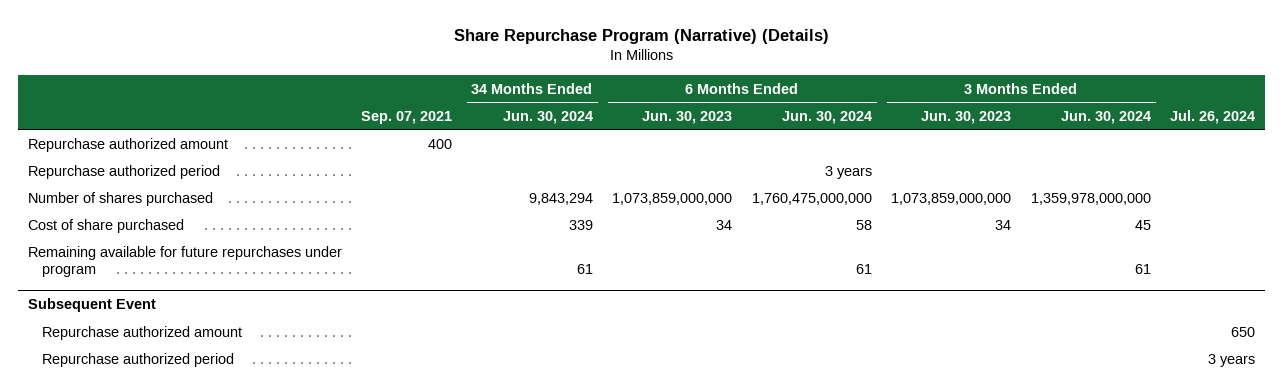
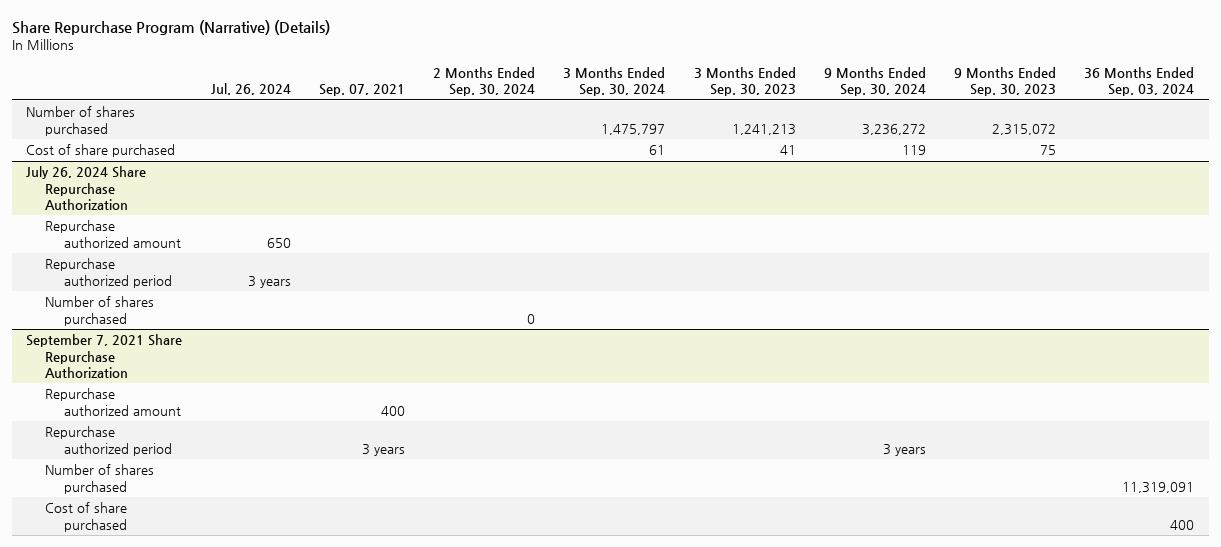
- | Sep. 07, 2021 | 34 Months Ended Jun. 30, 2024 | 6 Months Ended Jun. 30, 2023 | 6 Months Ended Jun. 30, 2024 | 3 Months Ended Jun. 30, 2023 | 3 Months Ended Jun. 30, 2024 | Jul. 26, 2024
+ | Jul. 26, 2024 | Sep. 07, 2021 | 2 Months Ended Sep. 30, 2024 | 3 Months Ended Sep. 30, 2024 | 3 Months Ended Sep. 30, 2023 | 9 Months Ended Sep. 30, 2024 | 9 Months Ended Sep. 30, 2023 | 36 Months Ended Sep. 03, 2024
- Repurchase authorized amount | 400 | | | | | |
- Repurchase authorized period | | | | 3 years | | |
- Remaining available for future repurchases under program | | 61 | | 61 | | 61 |
- Subsequent Event
+ July 26, 2024 Share Repurchase Authorization
+ Number of shares purchased | | | 0 | | | | |
+ September 7, 2021 Share Repurchase Authorization
+ Repurchase authorized amount | | 400 | | | | | |
+ Repurchase authorized period | | 3 years | | | | 3 years | |
+ Number of shares purchased | | | | | | | | 11,319,091
+ Cost of share purchased | | | | | | | | 400

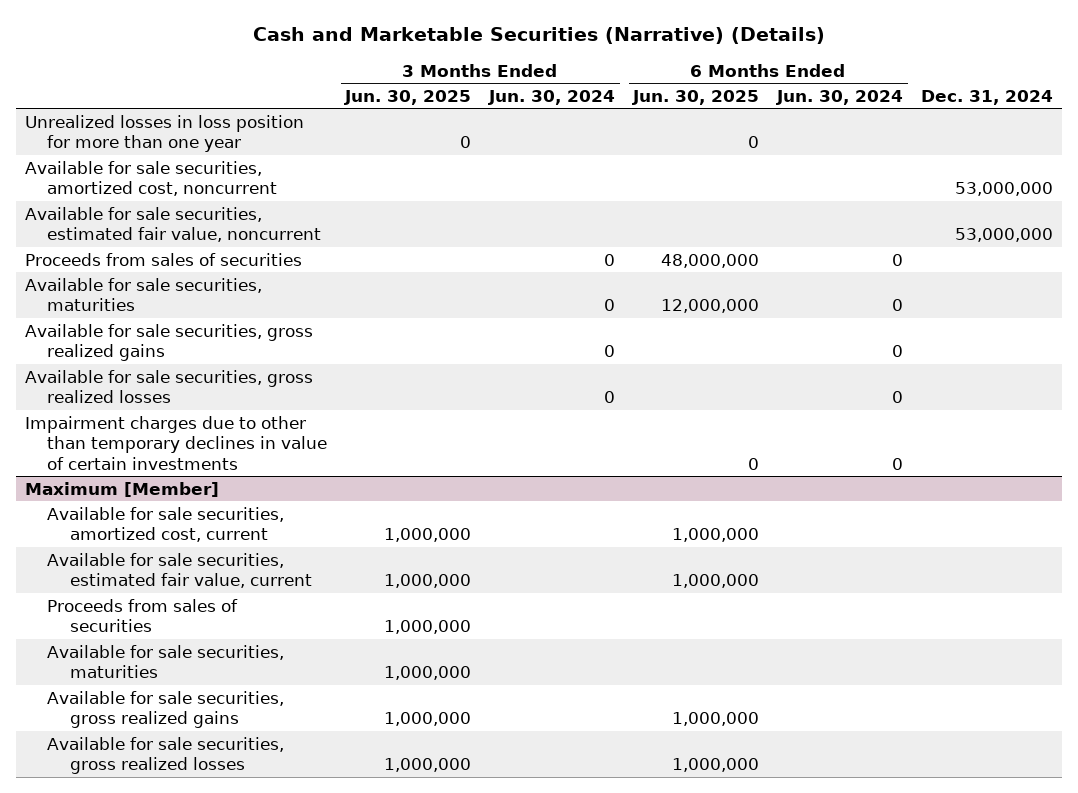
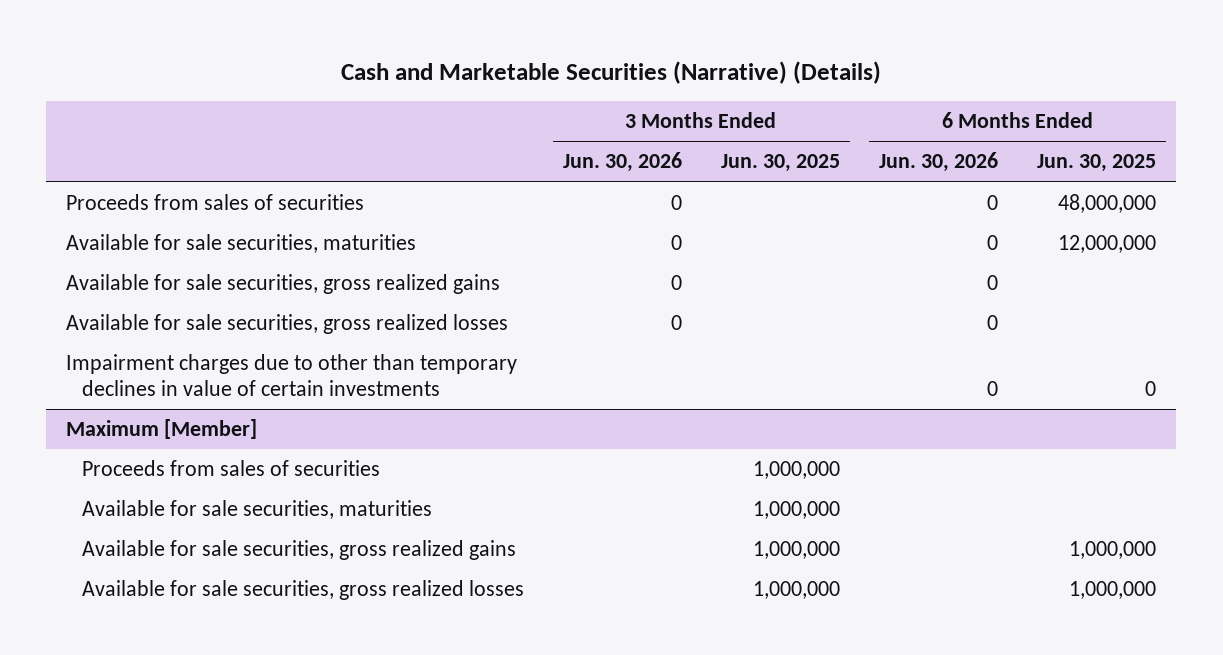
- | 3 Months Ended Jun. 30, 2025 | 3 Months Ended Jun. 30, 2024 | 6 Months Ended Jun. 30, 2025 | 6 Months Ended Jun. 30, 2024 | Dec. 31, 2024
+ | 3 Months Ended Jun. 30, 2026 | 3 Months Ended Jun. 30, 2025 | 6 Months Ended Jun. 30, 2026 | 6 Months Ended Jun. 30, 2025
- Unrealized losses in loss position for more than one year | 0 | | 0 | |
- Available for sale securities, amortized cost, noncurrent | | | | | 53,000,000
- Available for sale securities, estimated fair value, noncurrent | | | | | 53,000,000
@ Maximum [Member]
- Available for sale securities, amortized cost, current | 1,000,000 | | 1,000,000 | |
- Available for sale securities, estimated fair value, current | 1,000,000 | | 1,000,000 | |

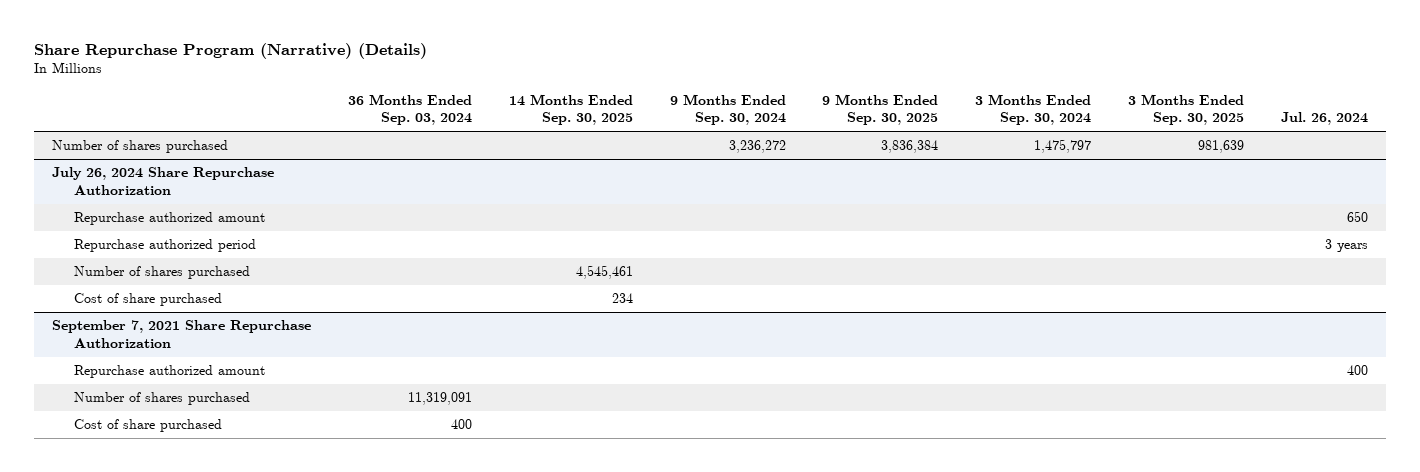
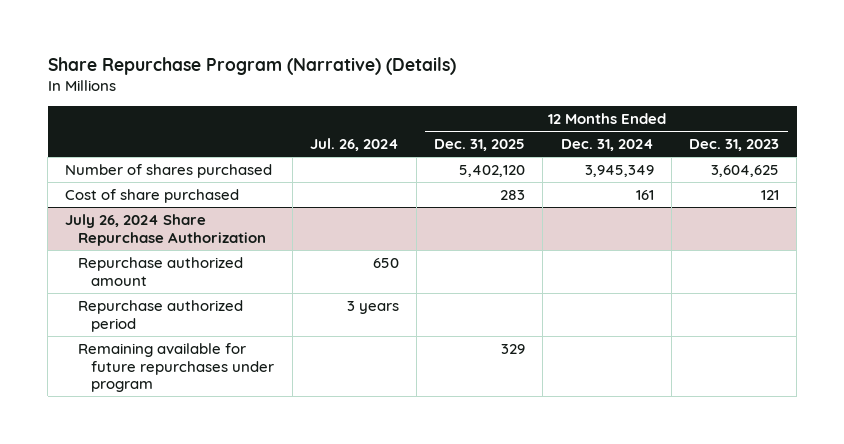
- | 36 Months Ended Sep. 03, 2024 | 14 Months Ended Sep. 30, 2025 | 9 Months Ended Sep. 30, 2024 | 9 Months Ended Sep. 30, 2025 | 3 Months Ended Sep. 30, 2024 | 3 Months Ended Sep. 30, 2025 | Jul. 26, 2024
+ | Jul. 26, 2024 | 12 Months Ended Dec. 31, 2025 | 12 Months Ended Dec. 31, 2024 | 12 Months Ended Dec. 31, 2023
+ Cost of share purchased | | 283 | 161 | 121
@ July 26, 2024 Share Repurchase Authorization
- Number of shares purchased | | 4,545,461 | | | | |
- Cost of share purchased | | 234 | | | | |
- September 7, 2021 Share Repurchase Authorization
- Repurchase authorized amount | | | | | | | 400
- Number of shares purchased | 11,319,091 | | | | | |
- Cost of share purchased | 400 | | | | | |
@ July 26, 2024 Share Repurchase Authorization
+ Remaining available for future repurchases under program | | 329 | |

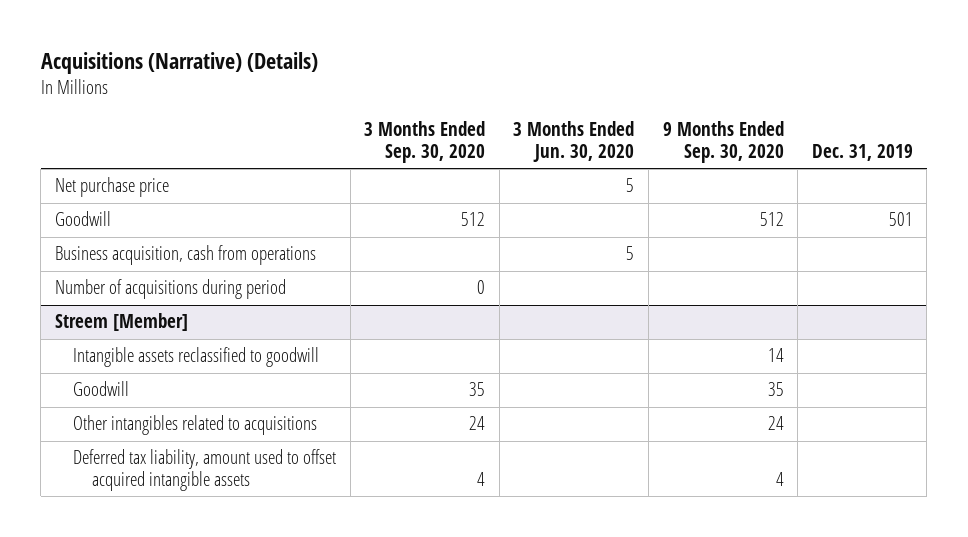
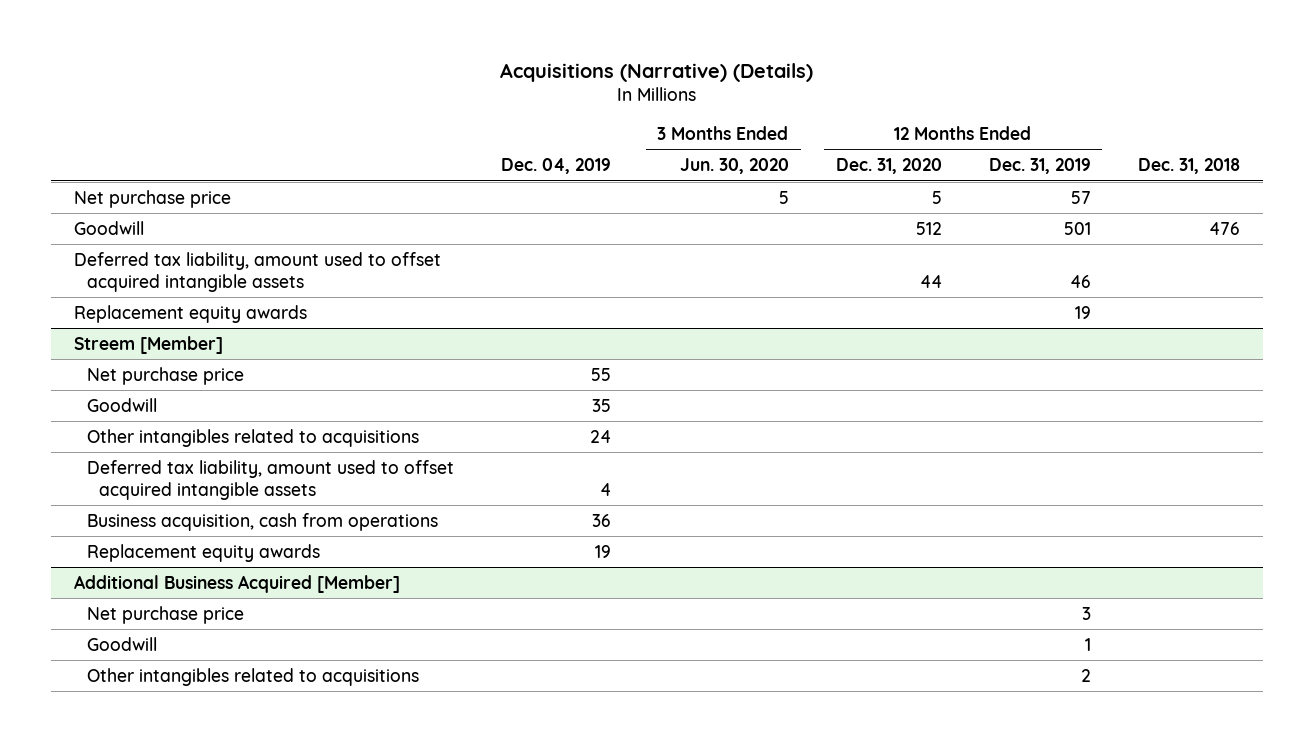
- | 3 Months Ended Sep. 30, 2020 | 3 Months Ended Jun. 30, 2020 | 9 Months Ended Sep. 30, 2020 | Dec. 31, 2019
+ | Dec. 04, 2019 | 3 Months Ended Jun. 30, 2020 | 12 Months Ended Dec. 31, 2020 | 12 Months Ended Dec. 31, 2019 | Dec. 31, 2018
- Business acquisition, cash from operations | | 5 | |
- Number of acquisitions during period | 0 | | |
+ Deferred tax liability, amount used to offset acquired intangible assets | | | 44 | 46 |
+ Replacement equity awards | | | | 19 |
@ Streem [Member]
- Intangible assets reclassified to goodwill | | | 14 |
+ Net purchase price | 55 | | | |
+ Business acquisition, cash from operations | 36 | | | |
+ Replacement equity awards | 19 | | | |
+ Additional Business Acquired [Member]
+ Net purchase price | | | | 3 |
+ Goodwill | | | | 1 |
+ Other intangibles related to acquisitions | | | | 2 |

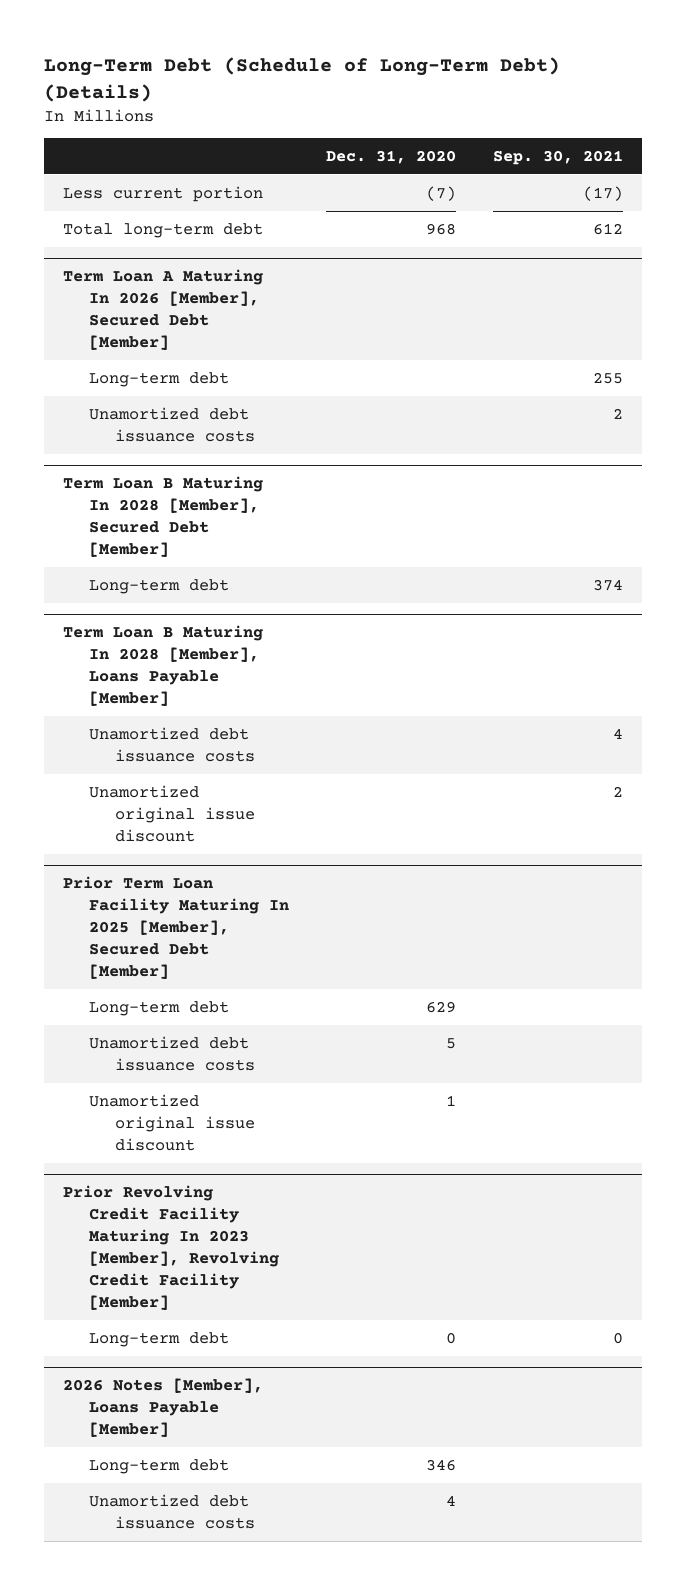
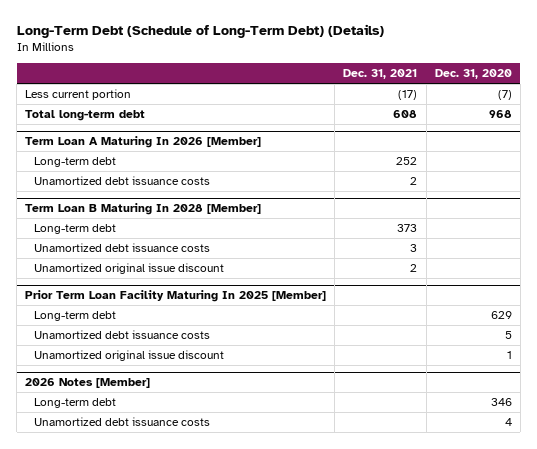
- | Dec. 31, 2020 | Sep. 30, 2021
+ | Dec. 31, 2021 | Dec. 31, 2020
- Term Loan A Maturing In 2026 [Member], Secured Debt [Member]
+ Term Loan A Maturing In 2026 [Member]
- Term Loan B Maturing In 2028 [Member], Secured Debt [Member]
- Long-term debt | | 374
- Term Loan B Maturing In 2028 [Member], Loans Payable [Member]
+ Term Loan B Maturing In 2028 [Member]
+ Long-term debt | 373 |
- Prior Term Loan Facility Maturing In 2025 [Member], Secured Debt [Member]
+ Prior Term Loan Facility Maturing In 2025 [Member]
- Prior Revolving Credit Facility Maturing In 2023 [Member], Revolving Credit Facility [Member]
- Long-term debt | 0 | 0
- 2026 Notes [Member], Loans Payable [Member]
+ 2026 Notes [Member]

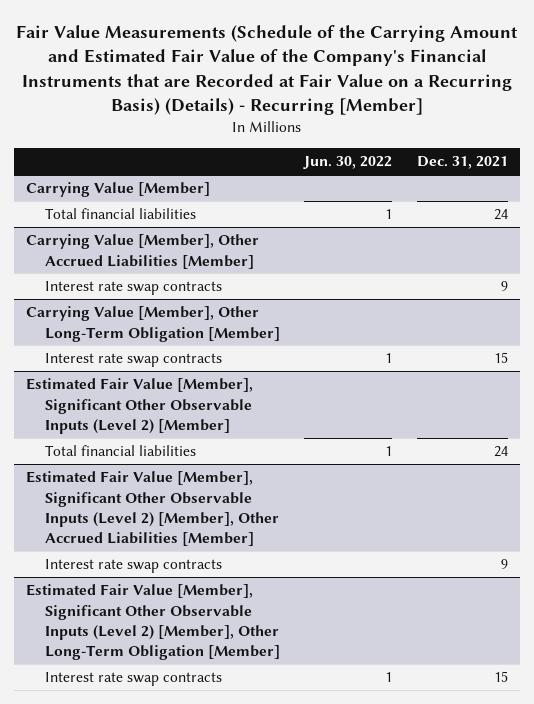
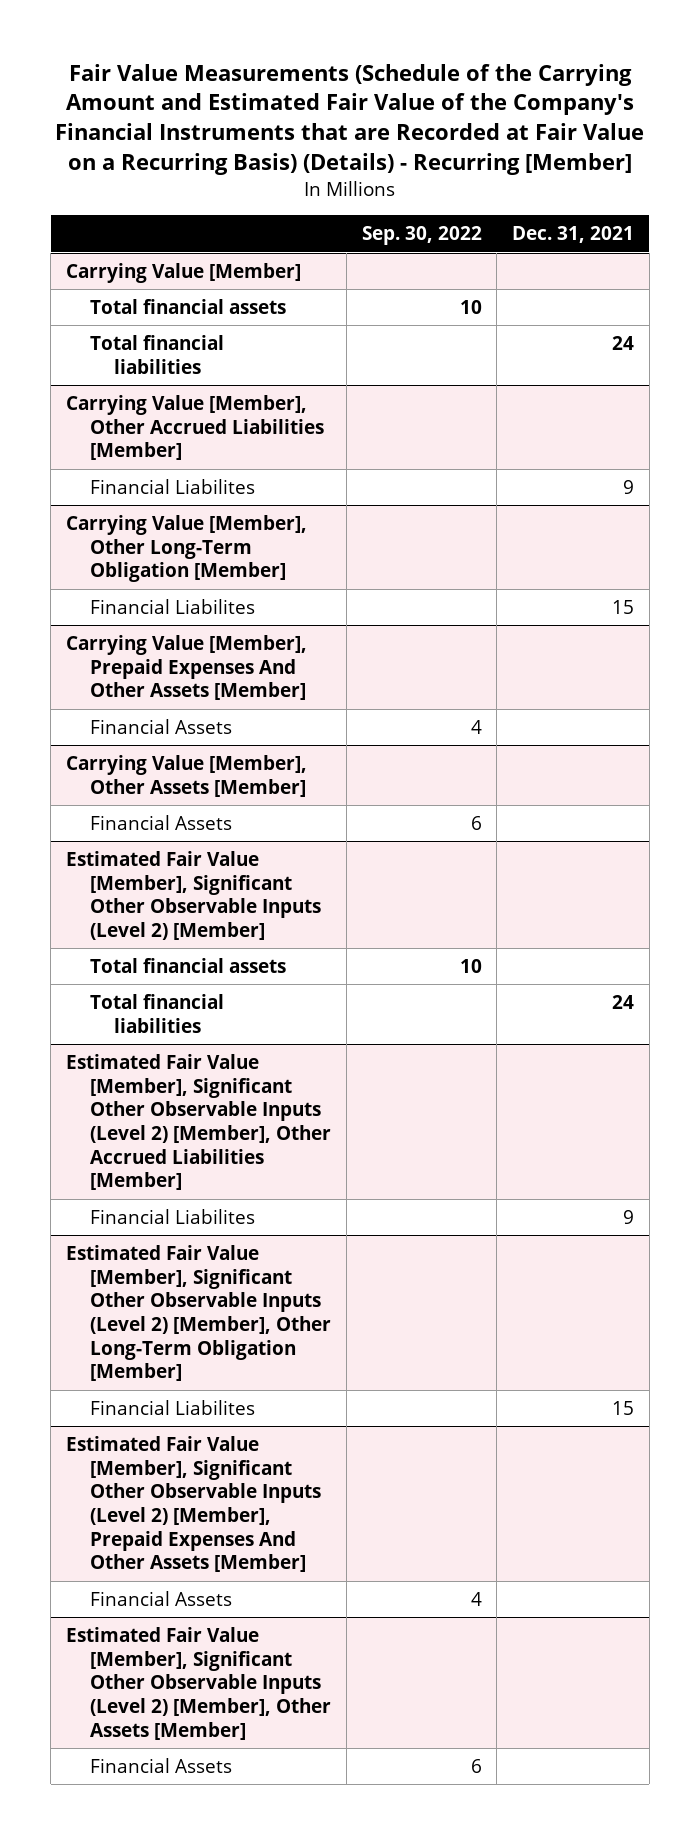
- | Jun. 30, 2022 | Dec. 31, 2021
+ | Sep. 30, 2022 | Dec. 31, 2021
@ Carrying Value [Member]
+ Total financial assets | 10 |
@ Carrying Value [Member], Other Accrued Liabilities [Member]
- Interest rate swap contracts | | 9
+ Financial Liabilites | | 9
@ Carrying Value [Member], Other Long-Term Obligation [Member]
- Interest rate swap contracts | 1 | 15
+ Financial Liabilites | | 15
+ Carrying Value [Member], Prepaid Expenses And Other Assets [Member]
+ Financial Assets | 4 |
+ Carrying Value [Member], Other Assets [Member]
+ Financial Assets | 6 |
@ Estimated Fair Value [Member], Significant Other Observable Inputs (Level 2) [Member]
+ Total financial assets | 10 |
@ Estimated Fair Value [Member], Significant Other Observable Inputs (Level 2) [Member], Other Accrued Liabilities [Member]
- Interest rate swap contracts | | 9
+ Financial Liabilites | | 9
@ Estimated Fair Value [Member], Significant Other Observable Inputs (Level 2) [Member], Other Long-Term Obligation [Member]
- Interest rate swap contracts | 1 | 15
+ Financial Liabilites | | 15
+ Estimated Fair Value [Member], Significant Other Observable Inputs (Level 2) [Member], Prepaid Expenses And Other Assets [Member]
+ Financial Assets | 4 |
+ Estimated Fair Value [Member], Significant Other Observable Inputs (Level 2) [Member], Other Assets [Member]
+ Financial Assets | 6 |

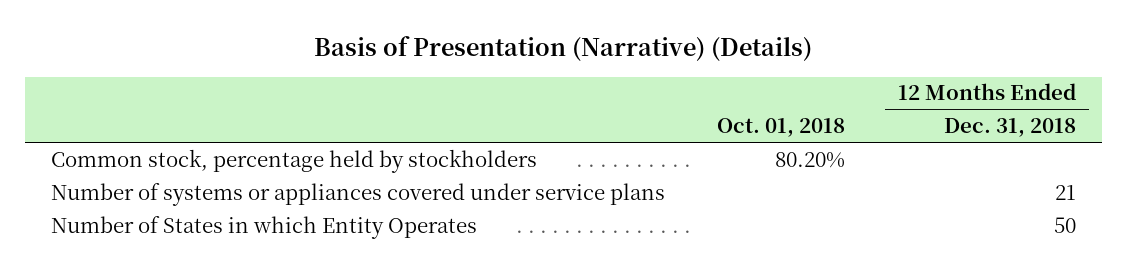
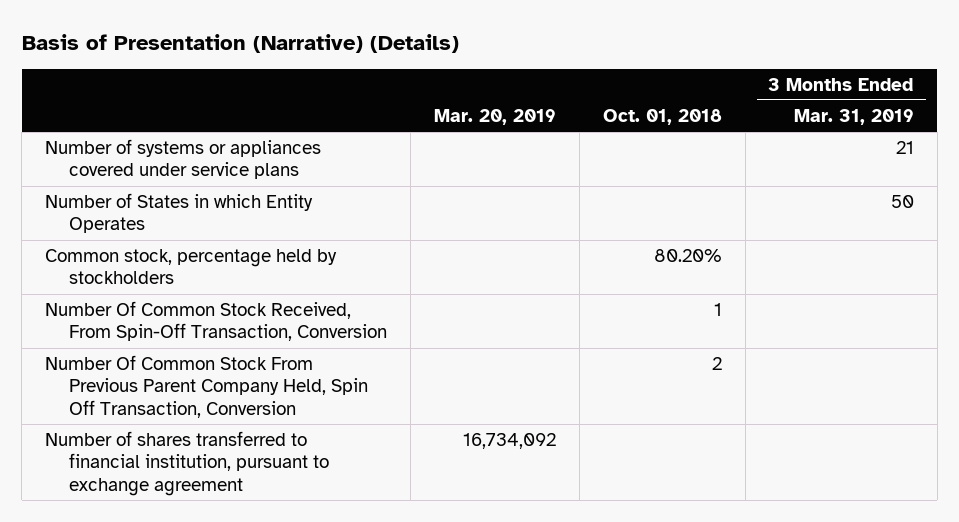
- | Oct. 01, 2018 | 12 Months Ended Dec. 31, 2018
+ | Mar. 20, 2019 | Oct. 01, 2018 | 3 Months Ended Mar. 31, 2019
moved down: Common stock, percentage held by stockholders | | 80.20% |
+ Number Of Common Stock Received, From Spin-Off Transaction, Conversion | | 1 |
+ Number Of Common Stock From Previous Parent Company Held, Spin Off Transaction, Conversion | | 2 |
+ Number of shares transferred to financial institution, pursuant to exchange agreement | 16,734,092 | |

